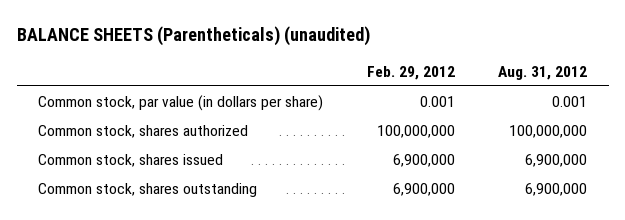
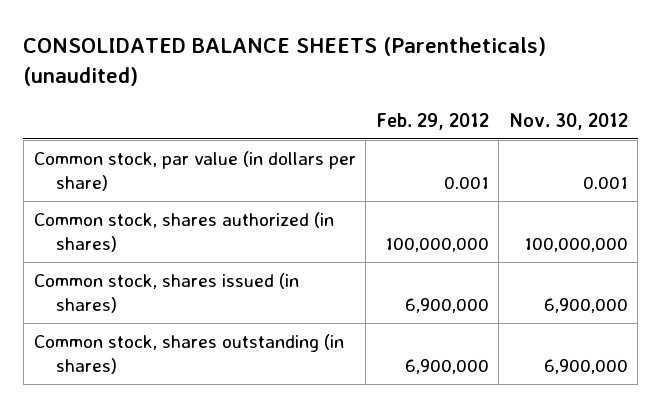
- BALANCE SHEETS (Parentheticals) (unaudited)
+ CONSOLIDATED BALANCE SHEETS (Parentheticals) (unaudited)
- | Feb. 29, 2012 | Aug. 31, 2012
+ | Feb. 29, 2012 | Nov. 30, 2012
- Common stock, shares authorized | 100,000,000 | 100,000,000
- Common stock, shares issued | 6,900,000 | 6,900,000
- Common stock, shares outstanding | 6,900,000 | 6,900,000
+ Common stock, shares authorized (in shares) | 100,000,000 | 100,000,000
+ Common stock, shares issued (in shares) | 6,900,000 | 6,900,000
+ Common stock, shares outstanding (in shares) | 6,900,000 | 6,900,000

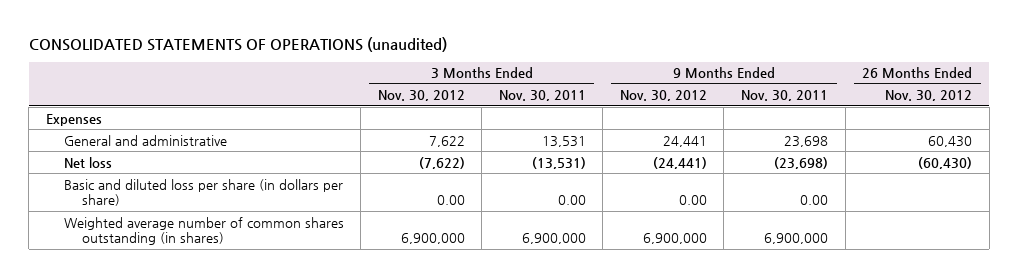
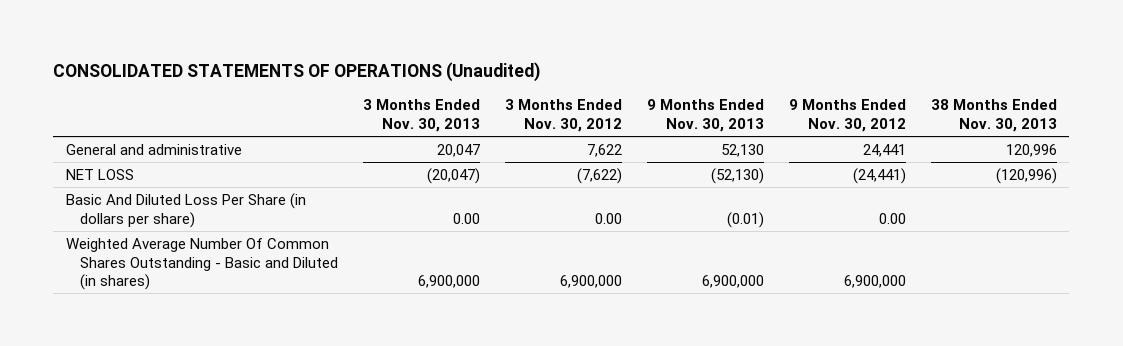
- CONSOLIDATED STATEMENTS OF OPERATIONS (unaudited)
+ CONSOLIDATED STATEMENTS OF OPERATIONS (Unaudited)
- | 3 Months Ended Nov. 30, 2012 | 3 Months Ended Nov. 30, 2011 | 9 Months Ended Nov. 30, 2012 | 9 Months Ended Nov. 30, 2011 | 26 Months Ended Nov. 30, 2012
+ | 3 Months Ended Nov. 30, 2013 | 3 Months Ended Nov. 30, 2012 | 9 Months Ended Nov. 30, 2013 | 9 Months Ended Nov. 30, 2012 | 38 Months Ended Nov. 30, 2013
- Expenses
- Net loss | (7,622) | (13,531) | (24,441) | (23,698) | (60,430)
- Basic and diluted loss per share (in dollars per share) | 0.00 | 0.00 | 0.00 | 0.00 |
- Weighted average number of common shares outstanding (in shares) | 6,900,000 | 6,900,000 | 6,900,000 | 6,900,000 |
+ NET LOSS | (20,047) | (7,622) | (52,130) | (24,441) | (120,996)
+ Basic And Diluted Loss Per Share (in dollars per share) | 0.00 | 0.00 | (0.01) | 0.00 |
+ Weighted Average Number Of Common Shares Outstanding - Basic and Diluted (in shares) | 6,900,000 | 6,900,000 | 6,900,000 | 6,900,000 |

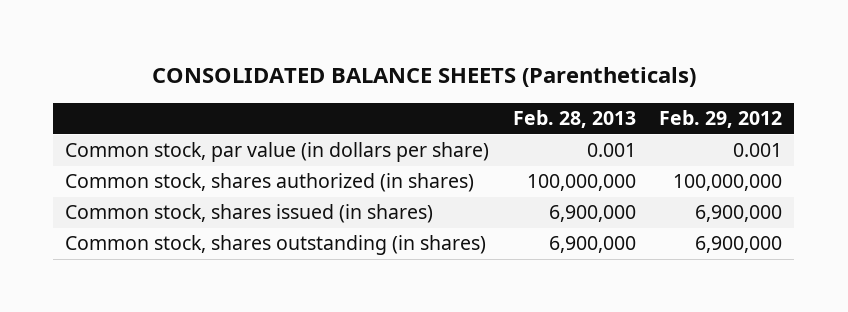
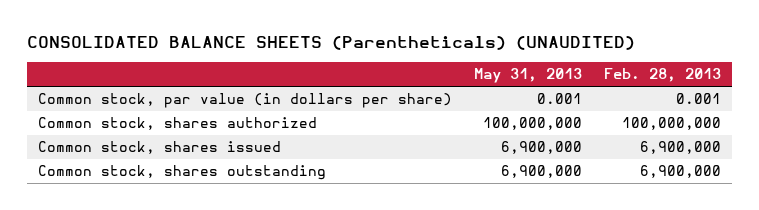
- CONSOLIDATED BALANCE SHEETS (Parentheticals)
+ CONSOLIDATED BALANCE SHEETS (Parentheticals) (UNAUDITED)
- | Feb. 28, 2013 | Feb. 29, 2012
+ | May 31, 2013 | Feb. 28, 2013
- Common stock, shares authorized (in shares) | 100,000,000 | 100,000,000
- Common stock, shares issued (in shares) | 6,900,000 | 6,900,000
- Common stock, shares outstanding (in shares) | 6,900,000 | 6,900,000
+ Common stock, shares authorized | 100,000,000 | 100,000,000
+ Common stock, shares issued | 6,900,000 | 6,900,000
+ Common stock, shares outstanding | 6,900,000 | 6,900,000

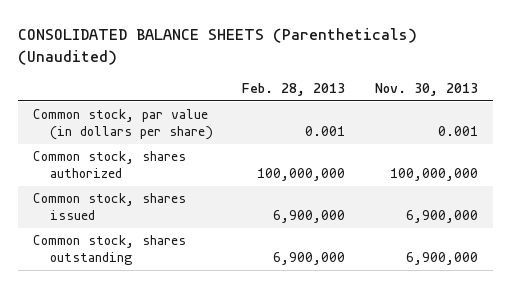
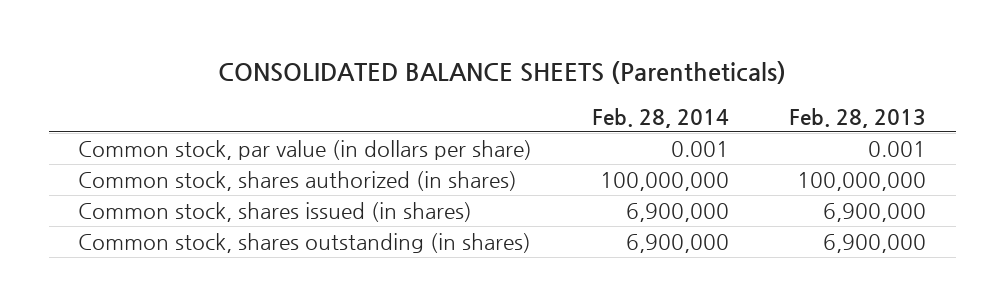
- CONSOLIDATED BALANCE SHEETS (Parentheticals) (Unaudited)
+ CONSOLIDATED BALANCE SHEETS (Parentheticals)
- | Feb. 28, 2013 | Nov. 30, 2013
+ | Feb. 28, 2014 | Feb. 28, 2013
- Common stock, shares authorized | 100,000,000 | 100,000,000
- Common stock, shares issued | 6,900,000 | 6,900,000
- Common stock, shares outstanding | 6,900,000 | 6,900,000
+ Common stock, shares authorized (in shares) | 100,000,000 | 100,000,000
+ Common stock, shares issued (in shares) | 6,900,000 | 6,900,000
+ Common stock, shares outstanding (in shares) | 6,900,000 | 6,900,000

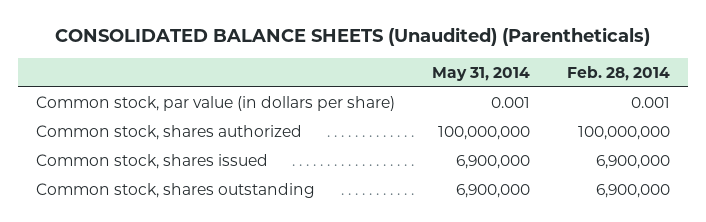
- CONSOLIDATED BALANCE SHEETS (Parentheticals)
+ CONSOLIDATED BALANCE SHEETS (Unaudited) (Parentheticals)
- | Feb. 28, 2014 | Feb. 28, 2013
+ | May 31, 2014 | Feb. 28, 2014
- Common stock, shares authorized (in shares) | 100,000,000 | 100,000,000
- Common stock, shares issued (in shares) | 6,900,000 | 6,900,000
- Common stock, shares outstanding (in shares) | 6,900,000 | 6,900,000
+ Common stock, shares authorized | 100,000,000 | 100,000,000
+ Common stock, shares issued | 6,900,000 | 6,900,000
+ Common stock, shares outstanding | 6,900,000 | 6,900,000

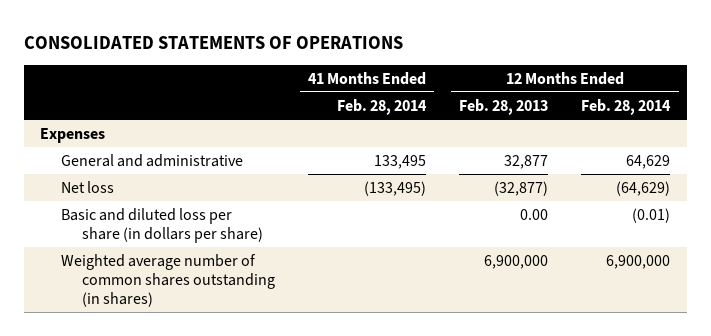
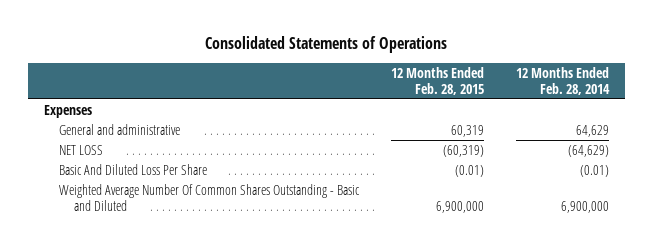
- CONSOLIDATED STATEMENTS OF OPERATIONS
+ Consolidated Statements of Operations
- | 41 Months Ended Feb. 28, 2014 | 12 Months Ended Feb. 28, 2013 | 12 Months Ended Feb. 28, 2014
+ | 12 Months Ended Feb. 28, 2015 | 12 Months Ended Feb. 28, 2014
- Net loss | (133,495) | (32,877) | (64,629)
- Basic and diluted loss per share (in dollars per share) | | 0.00 | (0.01)
- Weighted average number of common shares outstanding (in shares) | | 6,900,000 | 6,900,000
+ NET LOSS | (60,319) | (64,629)
+ Basic And Diluted Loss Per Share | (0.01) | (0.01)
+ Weighted Average Number Of Common Shares Outstanding - Basic and Diluted | 6,900,000 | 6,900,000

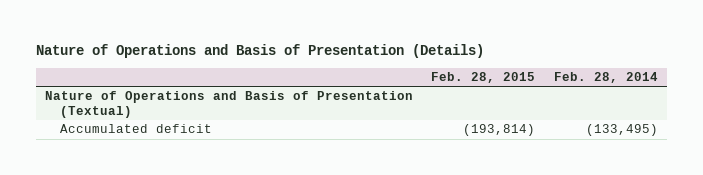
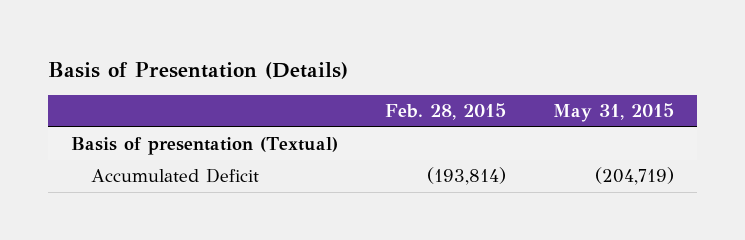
- Nature of Operations and Basis of Presentation (Details)
+ Basis of Presentation (Details)
- | Feb. 28, 2015 | Feb. 28, 2014
+ | Feb. 28, 2015 | May 31, 2015
- Nature of Operations and Basis of Presentation (Textual)
- Accumulated deficit | (193,814) | (133,495)
+ Basis of presentation (Textual)
+ Accumulated Deficit | (193,814) | (204,719)

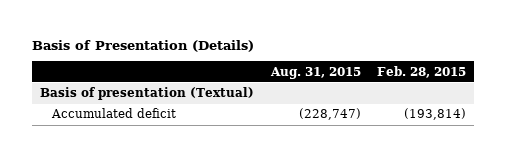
- | Feb. 28, 2015 | May 31, 2015
+ | Aug. 31, 2015 | Feb. 28, 2015
- Accumulated Deficit | (193,814) | (204,719)
+ Accumulated deficit | (228,747) | (193,814)

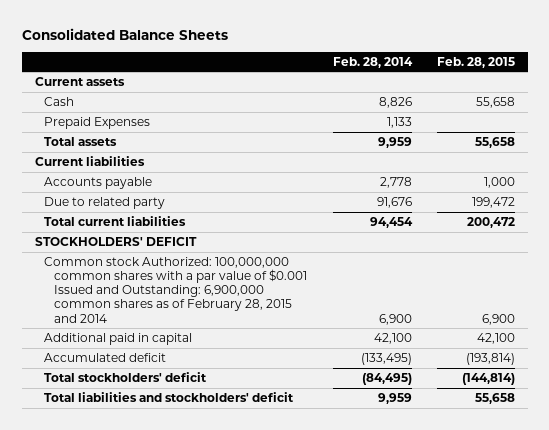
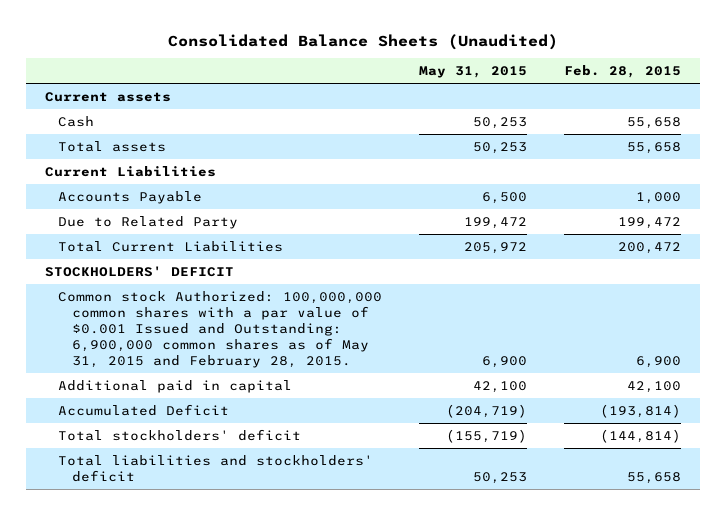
- Consolidated Balance Sheets
+ Consolidated Balance Sheets (Unaudited)
- | Feb. 28, 2014 | Feb. 28, 2015
+ | May 31, 2015 | Feb. 28, 2015
- Prepaid Expenses | 1,133 |
- Current liabilities
- Accounts payable | 2,778 | 1,000
- Due to related party | 91,676 | 199,472
- Total current liabilities | 94,454 | 200,472
+ Current Liabilities
+ Accounts Payable | 6,500 | 1,000
+ Due to Related Party | 199,472 | 199,472
+ Total Current Liabilities | 205,972 | 200,472
- Common stock Authorized: 100,000,000 common shares with a par value of $0.001 Issued and Outstanding: 6,900,000 common shares as of February 28, 2015 and 2014 | 6,900 | 6,900
+ Common stock Authorized: 100,000,000 common shares with a par value of $0.001 Issued and Outstanding: 6,900,000 common shares as of May 31, 2015 and February 28, 2015. | 6,900 | 6,900
- Accumulated deficit | (133,495) | (193,814)
+ Accumulated Deficit | (204,719) | (193,814)

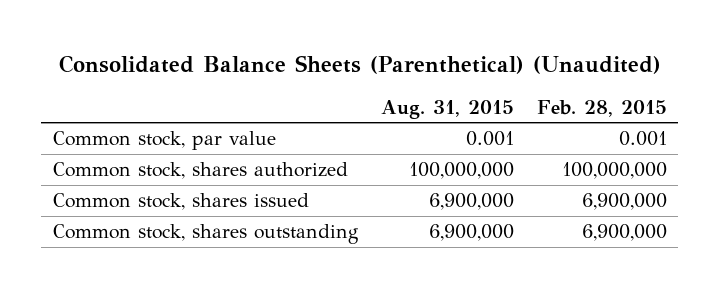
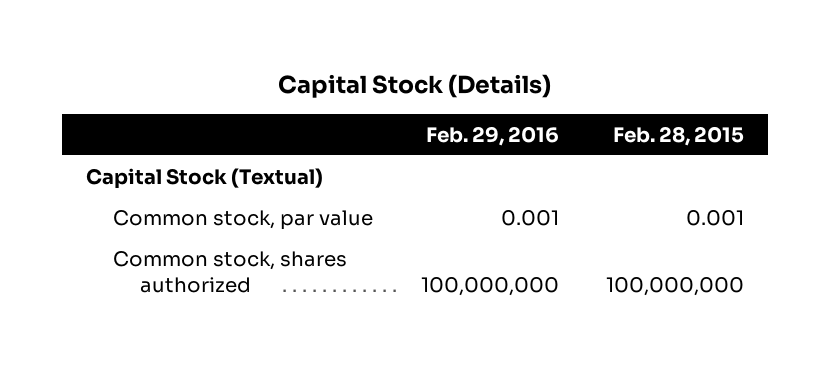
- Consolidated Balance Sheets (Parenthetical) (Unaudited)
+ Capital Stock (Details)
- | Aug. 31, 2015 | Feb. 28, 2015
+ | Feb. 29, 2016 | Feb. 28, 2015
+ Capital Stock (Textual)
- Common stock, shares issued | 6,900,000 | 6,900,000
- Common stock, shares outstanding | 6,900,000 | 6,900,000

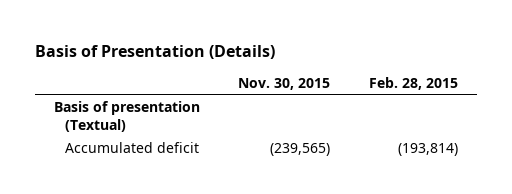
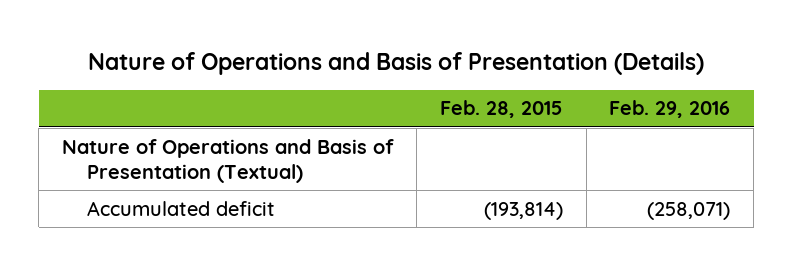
- Basis of Presentation (Details)
+ Nature of Operations and Basis of Presentation (Details)
- | Nov. 30, 2015 | Feb. 28, 2015
+ | Feb. 28, 2015 | Feb. 29, 2016
- Basis of presentation (Textual)
+ Nature of Operations and Basis of Presentation (Textual)

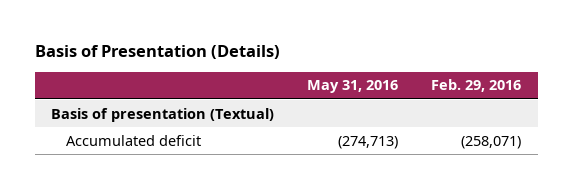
- Nature of Operations and Basis of Presentation (Details)
+ Basis of Presentation (Details)
- | Feb. 28, 2015 | Feb. 29, 2016
+ | May 31, 2016 | Feb. 29, 2016
- Nature of Operations and Basis of Presentation (Textual)
+ Basis of presentation (Textual)

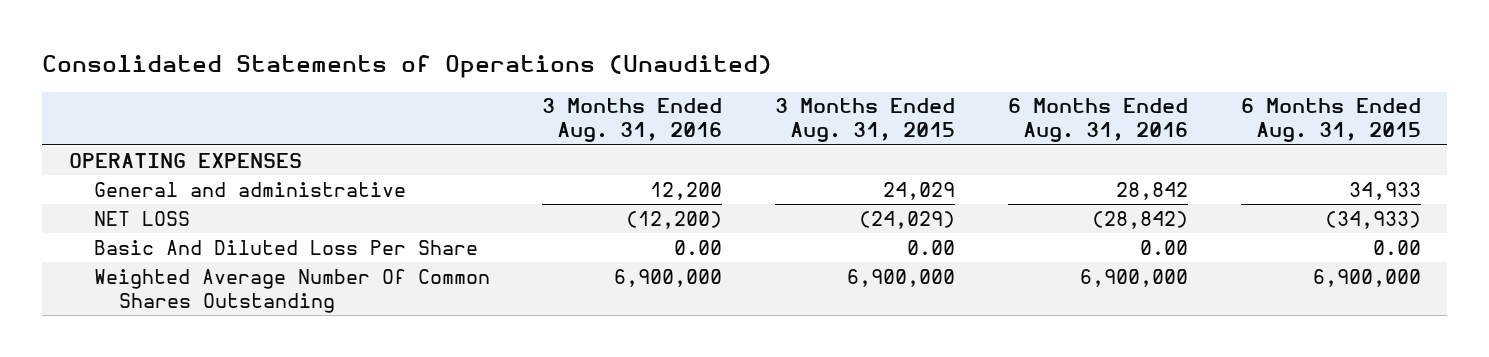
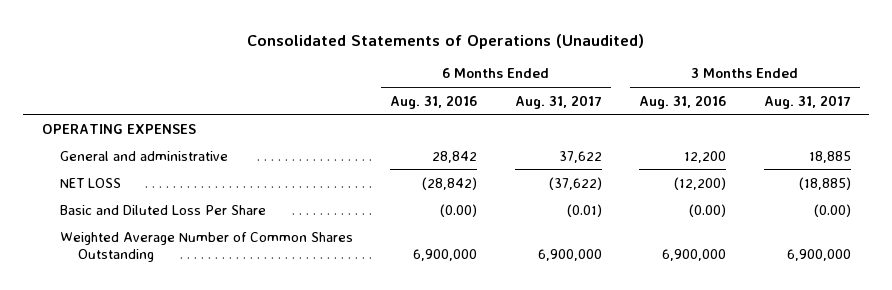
- | 3 Months Ended Aug. 31, 2016 | 3 Months Ended Aug. 31, 2015 | 6 Months Ended Aug. 31, 2016 | 6 Months Ended Aug. 31, 2015
+ | 6 Months Ended Aug. 31, 2016 | 6 Months Ended Aug. 31, 2017 | 3 Months Ended Aug. 31, 2016 | 3 Months Ended Aug. 31, 2017
- Basic And Diluted Loss Per Share | 0.00 | 0.00 | 0.00 | 0.00
- Weighted Average Number Of Common Shares Outstanding | 6,900,000 | 6,900,000 | 6,900,000 | 6,900,000
+ Basic and Diluted Loss Per Share | (0.00) | (0.01) | (0.00) | (0.00)
+ Weighted Average Number of Common Shares Outstanding | 6,900,000 | 6,900,000 | 6,900,000 | 6,900,000

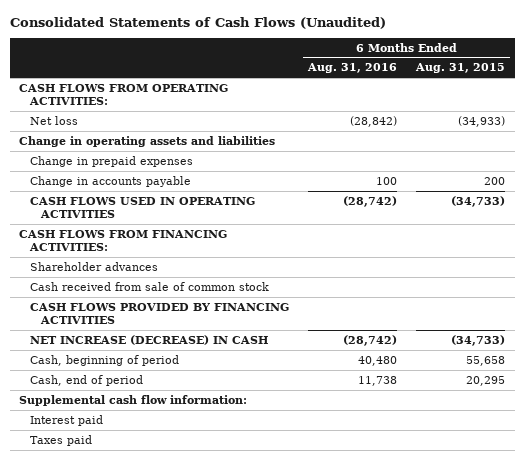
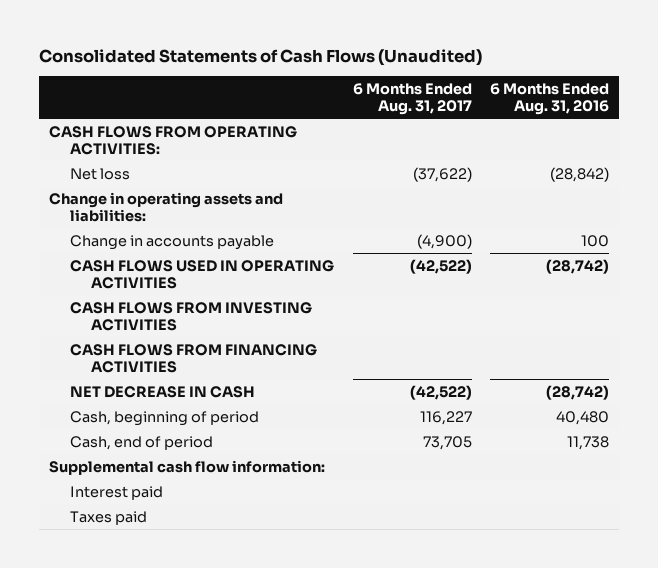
- | 6 Months Ended Aug. 31, 2016 | 6 Months Ended Aug. 31, 2015
+ | 6 Months Ended Aug. 31, 2017 | 6 Months Ended Aug. 31, 2016
- Change in operating assets and liabilities
- Change in prepaid expenses
+ Change in operating assets and liabilities:
- CASH FLOWS FROM FINANCING ACTIVITIES:
- Shareholder advances
- Cash received from sale of common stock
- CASH FLOWS PROVIDED BY FINANCING ACTIVITIES
- NET INCREASE (DECREASE) IN CASH | (28,742) | (34,733)
+ CASH FLOWS FROM INVESTING ACTIVITIES
+ CASH FLOWS FROM FINANCING ACTIVITIES
+ NET DECREASE IN CASH | (42,522) | (28,742)

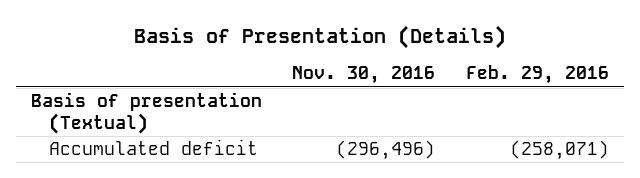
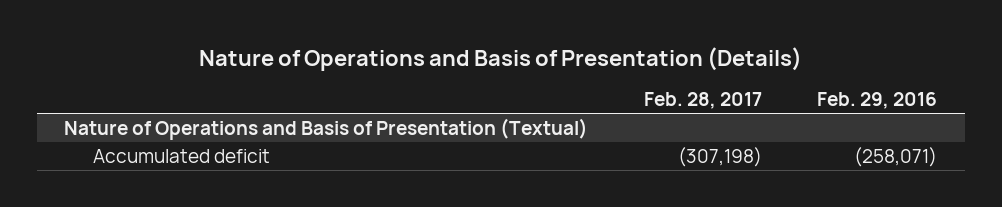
- Basis of Presentation (Details)
+ Nature of Operations and Basis of Presentation (Details)
- | Nov. 30, 2016 | Feb. 29, 2016
+ | Feb. 28, 2017 | Feb. 29, 2016
- Basis of presentation (Textual)
+ Nature of Operations and Basis of Presentation (Textual)

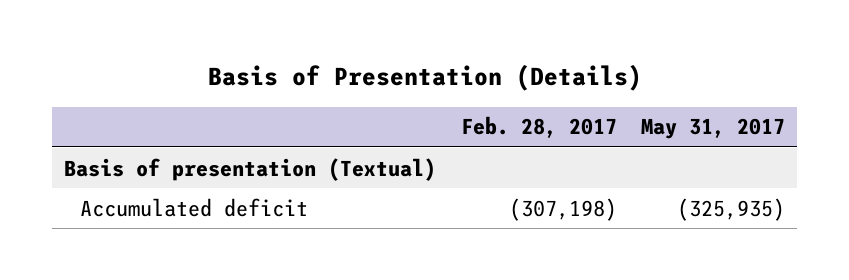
- Nature of Operations and Basis of Presentation (Details)
+ Basis of Presentation (Details)
- | Feb. 28, 2017 | Feb. 29, 2016
+ | Feb. 28, 2017 | May 31, 2017
- Nature of Operations and Basis of Presentation (Textual)
+ Basis of presentation (Textual)

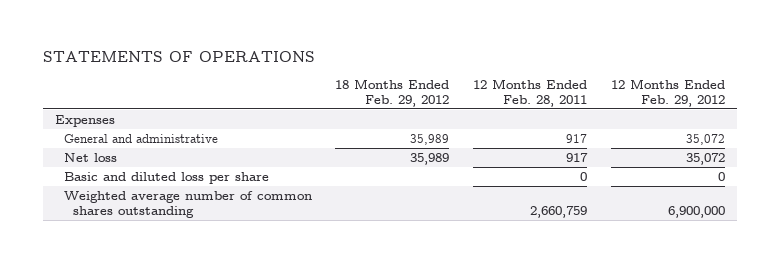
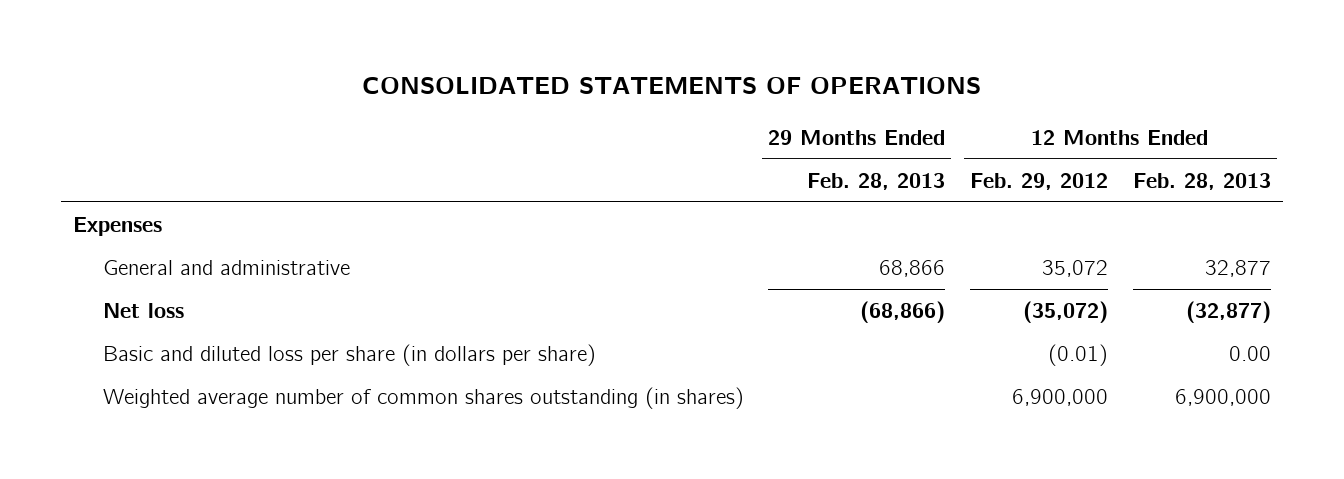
- STATEMENTS OF OPERATIONS
+ CONSOLIDATED STATEMENTS OF OPERATIONS
- | 18 Months Ended Feb. 29, 2012 | 12 Months Ended Feb. 28, 2011 | 12 Months Ended Feb. 29, 2012
+ | 29 Months Ended Feb. 28, 2013 | 12 Months Ended Feb. 29, 2012 | 12 Months Ended Feb. 28, 2013
- Net loss | 35,989 | 917 | 35,072
- Basic and diluted loss per share | | 0 | 0
- Weighted average number of common shares outstanding | | 2,660,759 | 6,900,000
+ Net loss | (68,866) | (35,072) | (32,877)
+ Basic and diluted loss per share (in dollars per share) | | (0.01) | 0.00
+ Weighted average number of common shares outstanding (in shares) | | 6,900,000 | 6,900,000

